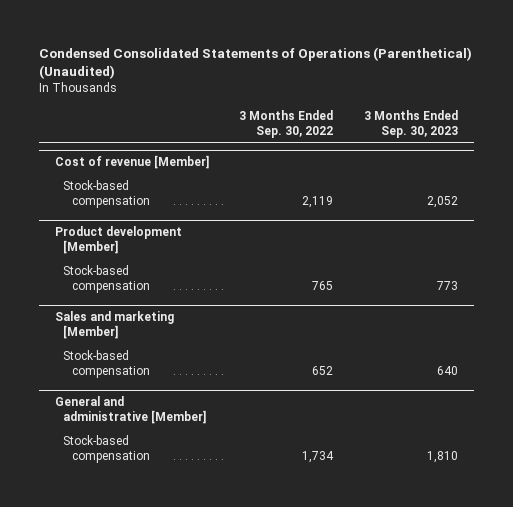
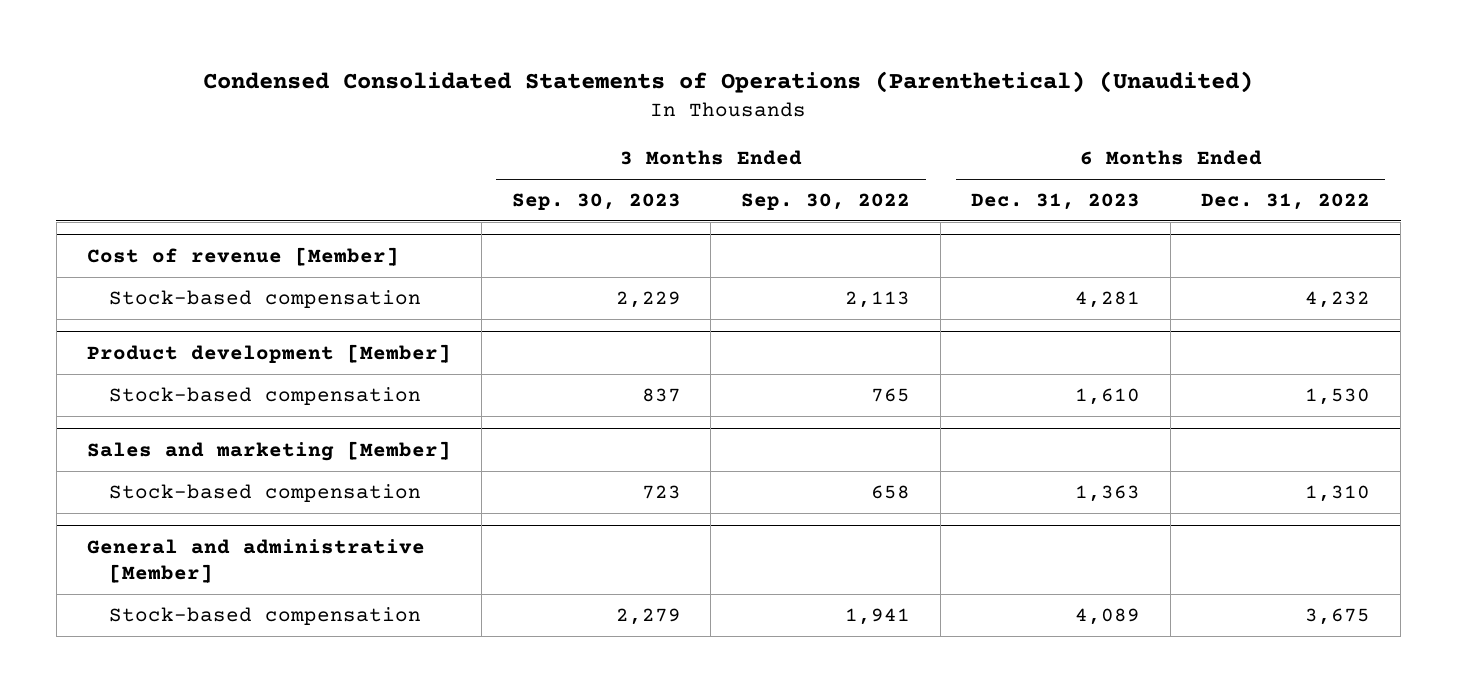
- | 3 Months Ended Sep. 30, 2022 | 3 Months Ended Sep. 30, 2023
+ | 3 Months Ended Sep. 30, 2023 | 3 Months Ended Sep. 30, 2022 | 6 Months Ended Dec. 31, 2023 | 6 Months Ended Dec. 31, 2022
@ Cost of revenue [Member]
- Stock-based compensation | 2,119 | 2,052
+ Stock-based compensation | 2,229 | 2,113 | 4,281 | 4,232
@ Product development [Member]
- Stock-based compensation | 765 | 773
+ Stock-based compensation | 837 | 765 | 1,610 | 1,530
@ Sales and marketing [Member]
- Stock-based compensation | 652 | 640
+ Stock-based compensation | 723 | 658 | 1,363 | 1,310
@ General and administrative [Member]
- Stock-based compensation | 1,734 | 1,810
+ Stock-based compensation | 2,279 | 1,941 | 4,089 | 3,675

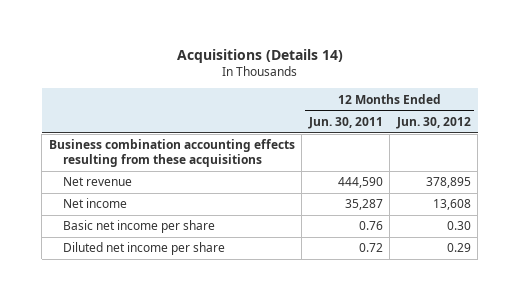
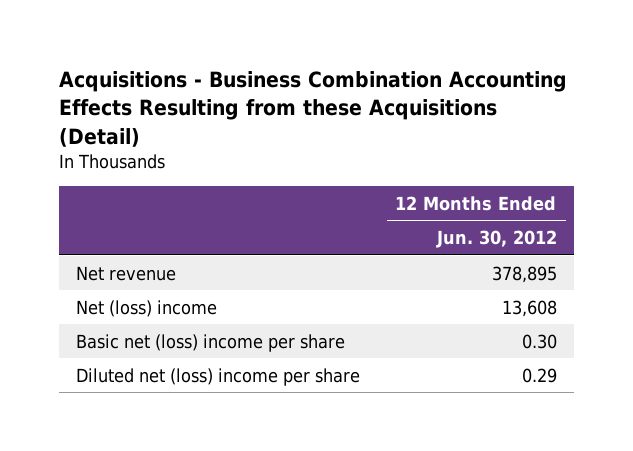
- Acquisitions (Details 14)
+ Acquisitions - Business Combination Accounting Effects Resulting from these Acquisitions (Detail)
- | 12 Months Ended Jun. 30, 2011 | 12 Months Ended Jun. 30, 2012
+ | 12 Months Ended Jun. 30, 2012
- Business combination accounting effects resulting from these acquisitions
- Net income | 35,287 | 13,608
- Basic net income per share | 0.76 | 0.30
- Diluted net income per share | 0.72 | 0.29
+ Net (loss) income | 13,608
+ Basic net (loss) income per share | 0.30
+ Diluted net (loss) income per share | 0.29

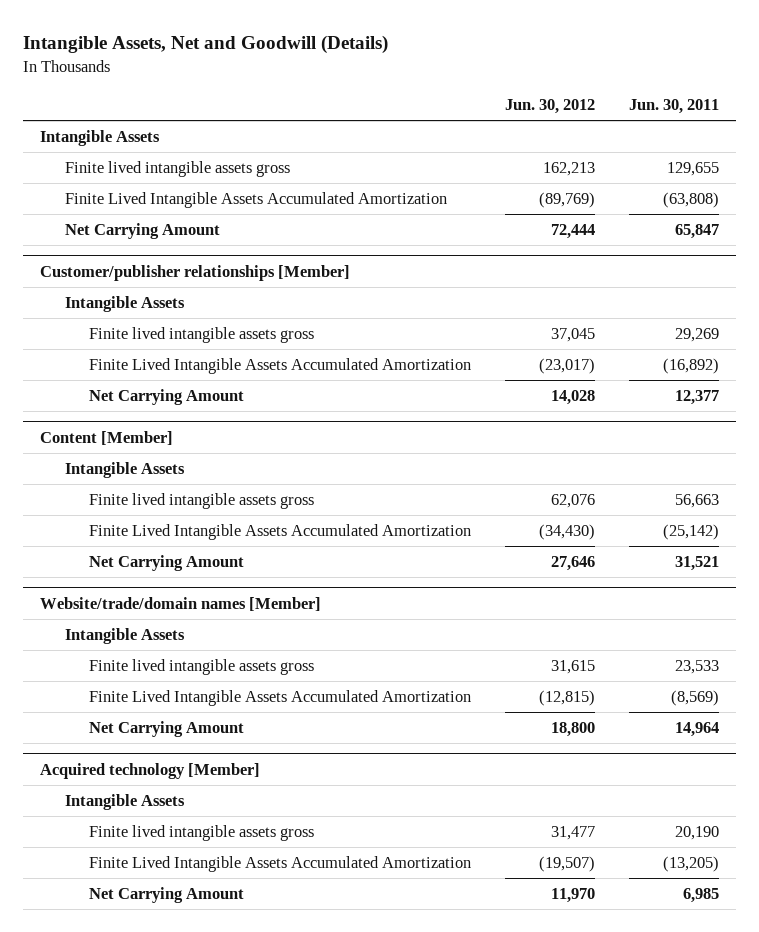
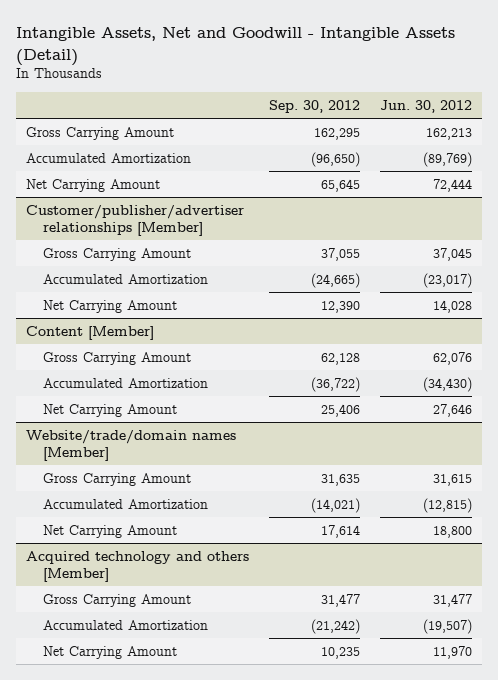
- Intangible Assets, Net and Goodwill (Details)
+ Intangible Assets, Net and Goodwill - Intangible Assets (Detail)
- | Jun. 30, 2012 | Jun. 30, 2011
+ | Sep. 30, 2012 | Jun. 30, 2012
- Intangible Assets
- Finite lived intangible assets gross | 162,213 | 129,655
- Finite Lived Intangible Assets Accumulated Amortization | (89,769) | (63,808)
+ Gross Carrying Amount | 162,295 | 162,213
+ Accumulated Amortization | (96,650) | (89,769)
- Customer/publisher relationships [Member]
- Intangible Assets
- Finite lived intangible assets gross | 37,045 | 29,269
- Finite Lived Intangible Assets Accumulated Amortization | (23,017) | (16,892)
+ Customer/publisher/advertiser relationships [Member]
+ Gross Carrying Amount | 37,055 | 37,045
+ Accumulated Amortization | (24,665) | (23,017)
@ Content [Member]
- Intangible Assets
- Finite lived intangible assets gross | 62,076 | 56,663
- Finite Lived Intangible Assets Accumulated Amortization | (34,430) | (25,142)
+ Gross Carrying Amount | 62,128 | 62,076
+ Accumulated Amortization | (36,722) | (34,430)
@ Website/trade/domain names [Member]
- Intangible Assets
- Finite lived intangible assets gross | 31,615 | 23,533
- Finite Lived Intangible Assets Accumulated Amortization | (12,815) | (8,569)
+ Gross Carrying Amount | 31,635 | 31,615
+ Accumulated Amortization | (14,021) | (12,815)
- Acquired technology [Member]
- Intangible Assets
- Finite lived intangible assets gross | 31,477 | 20,190
- Finite Lived Intangible Assets Accumulated Amortization | (19,507) | (13,205)
+ Acquired technology and others [Member]
+ Gross Carrying Amount | 31,477 | 31,477
+ Accumulated Amortization | (21,242) | (19,507)

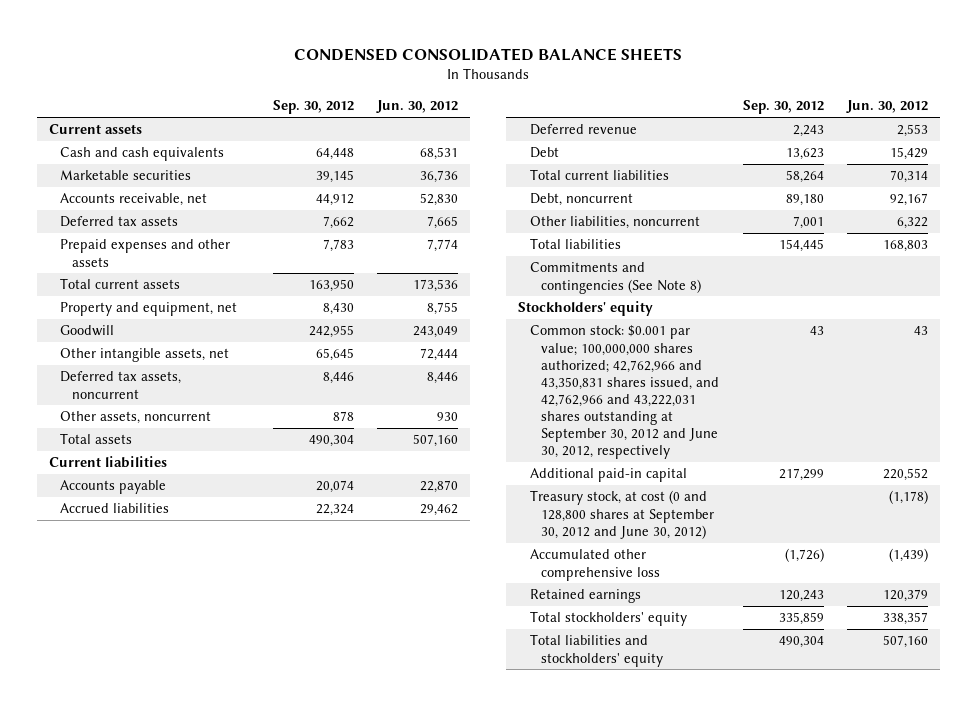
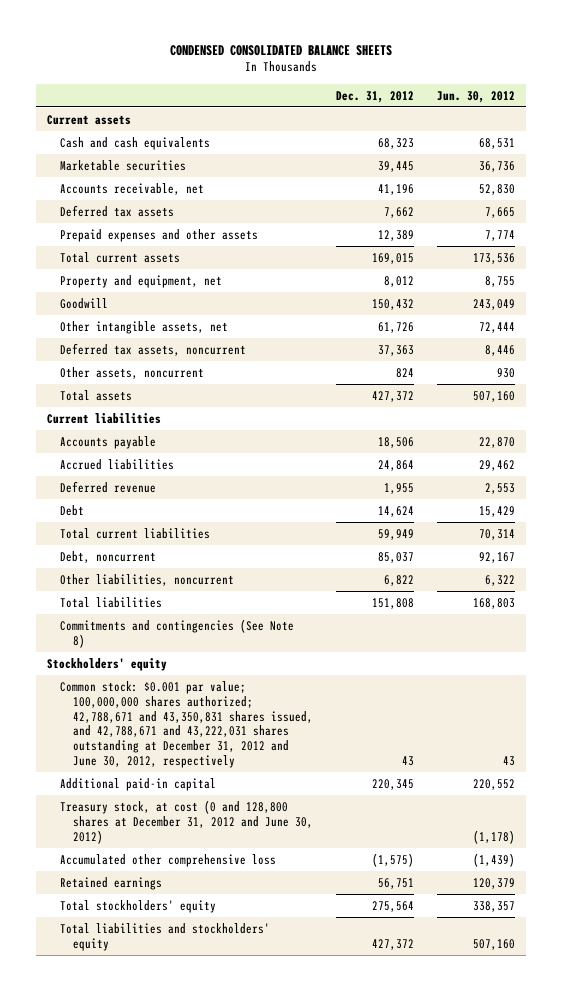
- | Sep. 30, 2012 | Jun. 30, 2012
+ | Dec. 31, 2012 | Jun. 30, 2012
- Common stock: $0.001 par value; 100,000,000 shares authorized; 42,762,966 and 43,350,831 shares issued, and 42,762,966 and 43,222,031 shares outstanding at September 30, 2012 and June 30, 2012, respectively | 43 | 43
+ Common stock: $0.001 par value; 100,000,000 shares authorized; 42,788,671 and 43,350,831 shares issued, and 42,788,671 and 43,222,031 shares outstanding at December 31, 2012 and June 30, 2012, respectively | 43 | 43
- Treasury stock, at cost (0 and 128,800 shares at September 30, 2012 and June 30, 2012) | | (1,178)
+ Treasury stock, at cost (0 and 128,800 shares at December 31, 2012 and June 30, 2012) | | (1,178)

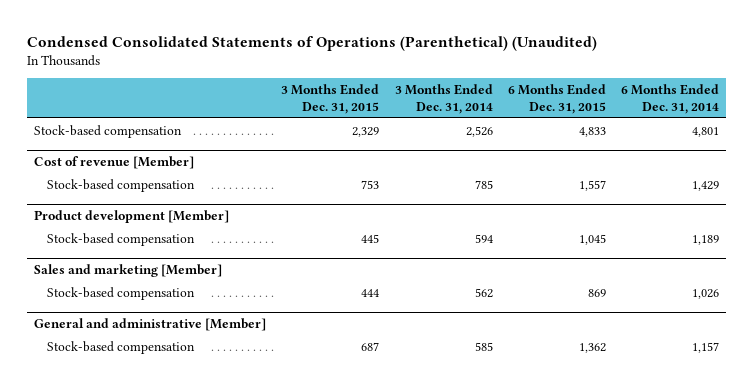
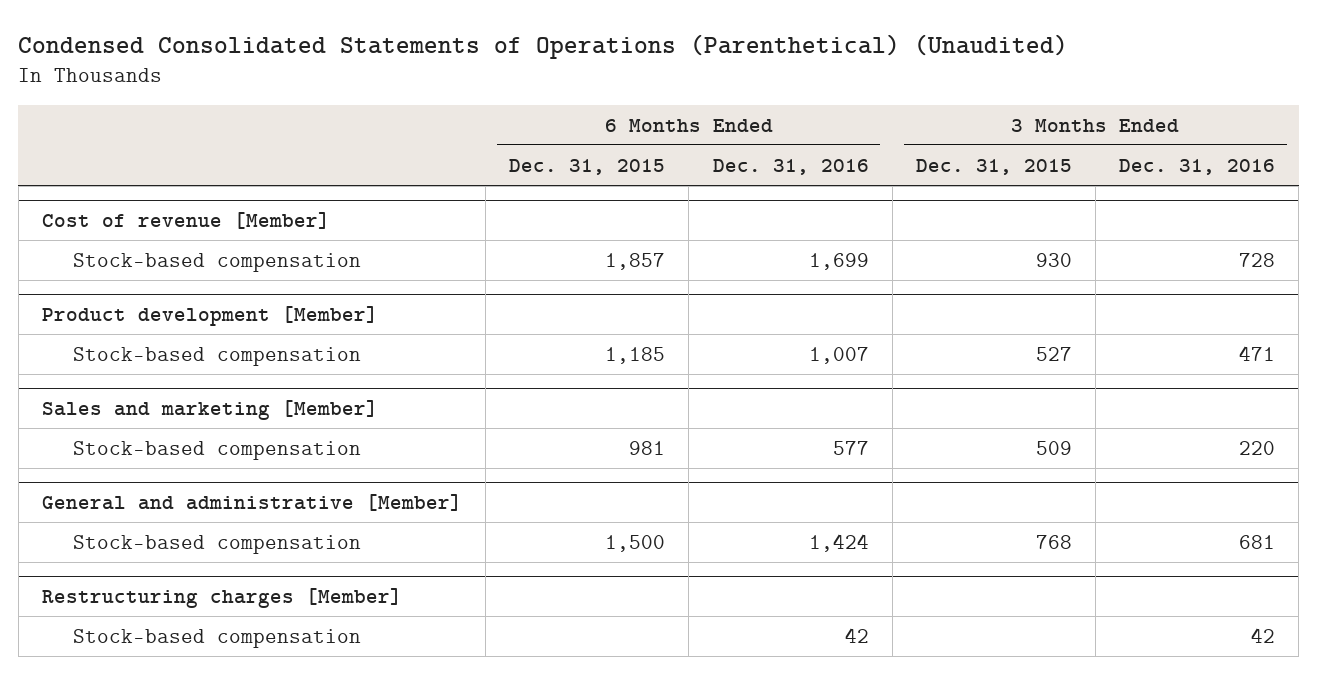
- | 3 Months Ended Dec. 31, 2015 | 3 Months Ended Dec. 31, 2014 | 6 Months Ended Dec. 31, 2015 | 6 Months Ended Dec. 31, 2014
+ | 6 Months Ended Dec. 31, 2015 | 6 Months Ended Dec. 31, 2016 | 3 Months Ended Dec. 31, 2015 | 3 Months Ended Dec. 31, 2016
- Stock-based compensation | 2,329 | 2,526 | 4,833 | 4,801
@ Cost of revenue [Member]
- Stock-based compensation | 753 | 785 | 1,557 | 1,429
+ Stock-based compensation | 1,857 | 1,699 | 930 | 728
@ Product development [Member]
- Stock-based compensation | 445 | 594 | 1,045 | 1,189
+ Stock-based compensation | 1,185 | 1,007 | 527 | 471
@ Sales and marketing [Member]
- Stock-based compensation | 444 | 562 | 869 | 1,026
+ Stock-based compensation | 981 | 577 | 509 | 220
@ General and administrative [Member]
- Stock-based compensation | 687 | 585 | 1,362 | 1,157
+ Stock-based compensation | 1,500 | 1,424 | 768 | 681
+ Restructuring charges [Member]
+ Stock-based compensation | | 42 | | 42

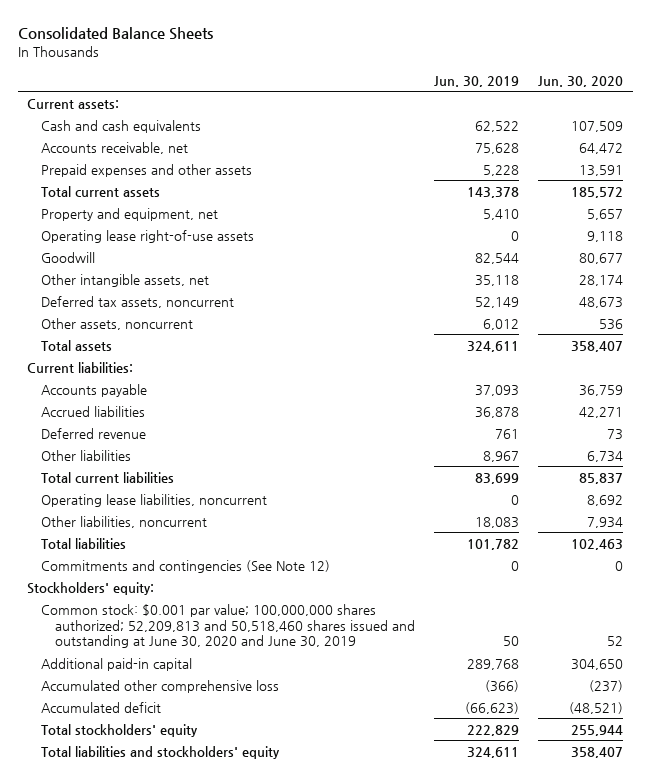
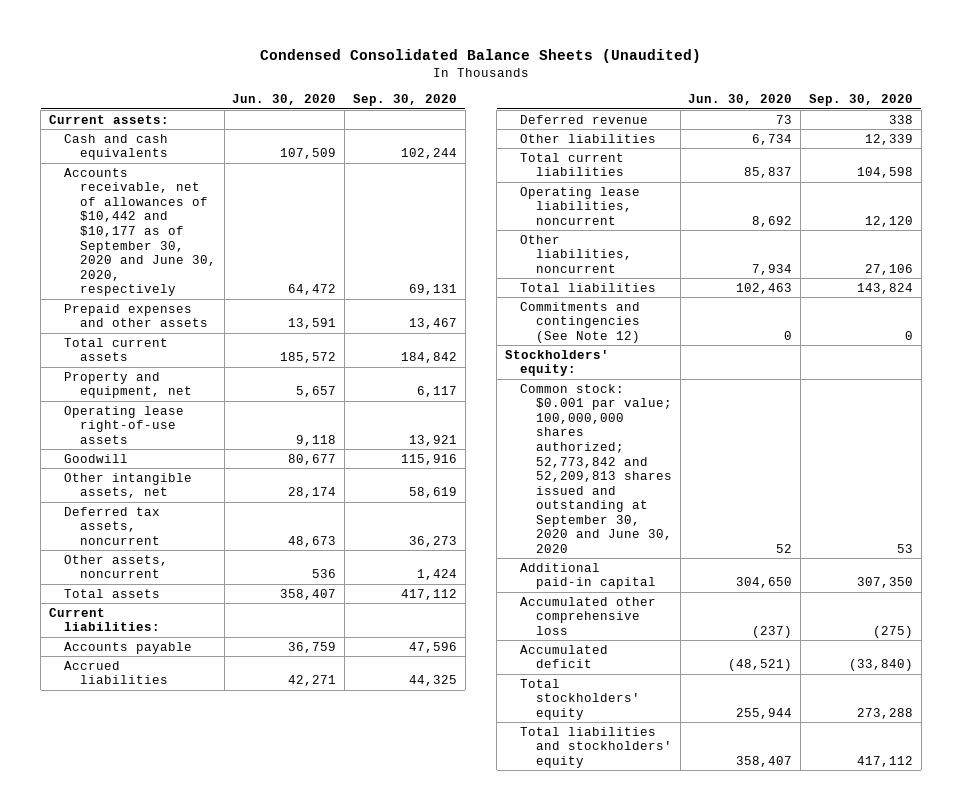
- Consolidated Balance Sheets
+ Condensed Consolidated Balance Sheets (Unaudited)
- | Jun. 30, 2019 | Jun. 30, 2020
+ | Jun. 30, 2020 | Sep. 30, 2020
- Accounts receivable, net | 75,628 | 64,472
+ Accounts receivable, net of allowances of $10,442 and $10,177 as of September 30, 2020 and June 30, 2020, respectively | 64,472 | 69,131
- Common stock: $0.001 par value; 100,000,000 shares authorized; 52,209,813 and 50,518,460 shares issued and outstanding at June 30, 2020 and June 30, 2019 | 50 | 52
+ Common stock: $0.001 par value; 100,000,000 shares authorized; 52,773,842 and 52,209,813 shares issued and outstanding at September 30, 2020 and June 30, 2020 | 52 | 53

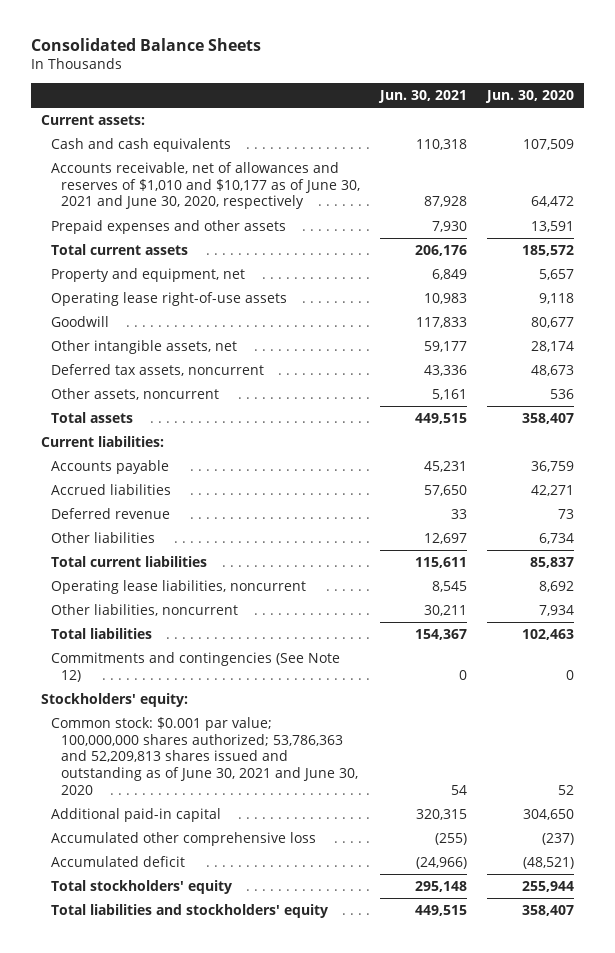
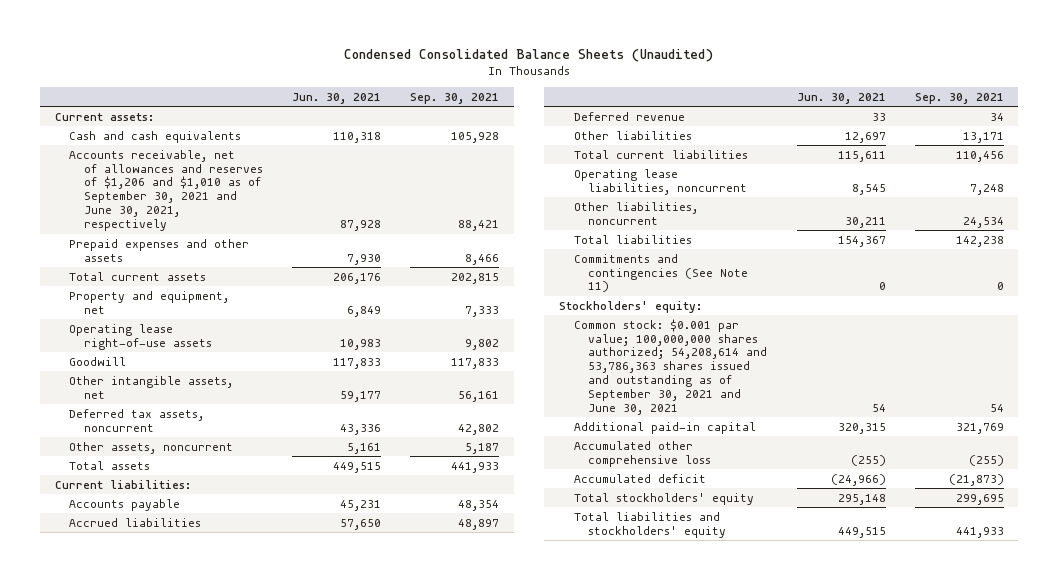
- Consolidated Balance Sheets
+ Condensed Consolidated Balance Sheets (Unaudited)
- | Jun. 30, 2021 | Jun. 30, 2020
+ | Jun. 30, 2021 | Sep. 30, 2021
- Accounts receivable, net of allowances and reserves of $1,010 and $10,177 as of June 30, 2021 and June 30, 2020, respectively | 87,928 | 64,472
+ Accounts receivable, net of allowances and reserves of $1,206 and $1,010 as of September 30, 2021 and June 30, 2021, respectively | 87,928 | 88,421
- Commitments and contingencies (See Note 12) | 0 | 0
+ Commitments and contingencies (See Note 11) | 0 | 0
- Common stock: $0.001 par value; 100,000,000 shares authorized; 53,786,363 and 52,209,813 shares issued and outstanding as of June 30, 2021 and June 30, 2020 | 54 | 52
+ Common stock: $0.001 par value; 100,000,000 shares authorized; 54,208,614 and 53,786,363 shares issued and outstanding as of September 30, 2021 and June 30, 2021 | 54 | 54

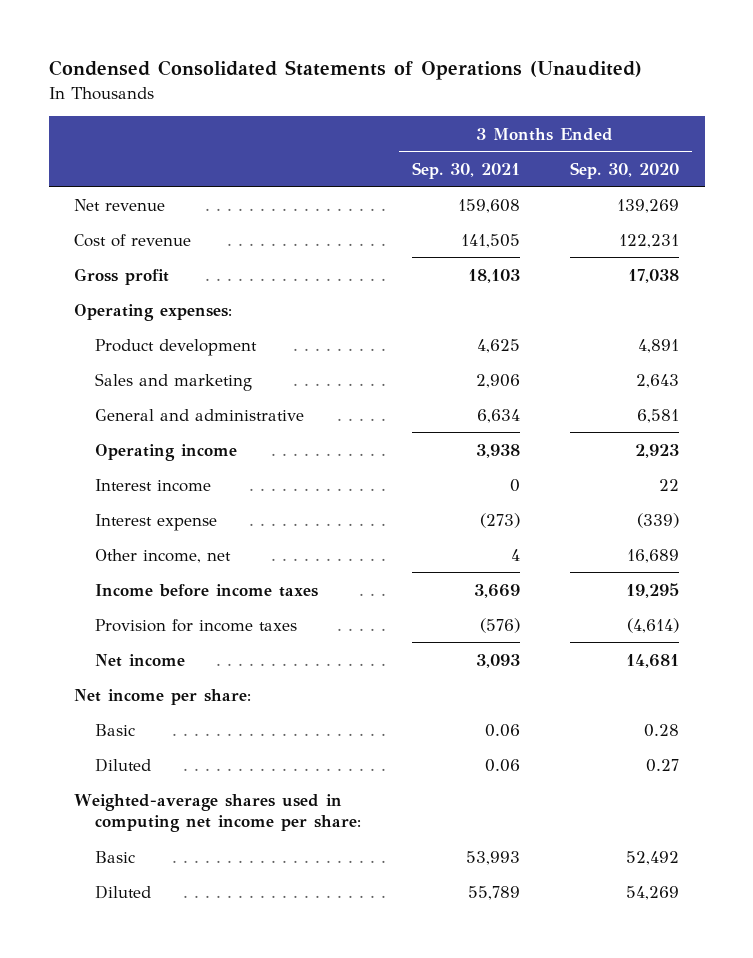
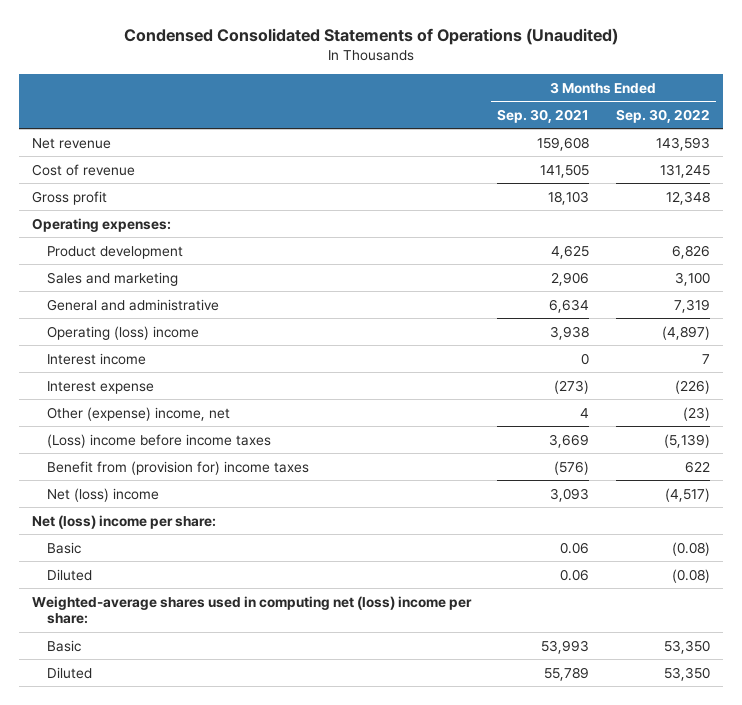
- | 3 Months Ended Sep. 30, 2021 | 3 Months Ended Sep. 30, 2020
+ | 3 Months Ended Sep. 30, 2021 | 3 Months Ended Sep. 30, 2022
- Operating income | 3,938 | 2,923
+ Operating (loss) income | 3,938 | (4,897)
- Other income, net | 4 | 16,689
- Income before income taxes | 3,669 | 19,295
- Provision for income taxes | (576) | (4,614)
- Net income | 3,093 | 14,681
- Net income per share:
+ Other (expense) income, net | 4 | (23)
+ (Loss) income before income taxes | 3,669 | (5,139)
+ Benefit from (provision for) income taxes | (576) | 622
+ Net (loss) income | 3,093 | (4,517)
+ Net (loss) income per share:
- Weighted-average shares used in computing net income per share:
+ Weighted-average shares used in computing net (loss) income per share:

